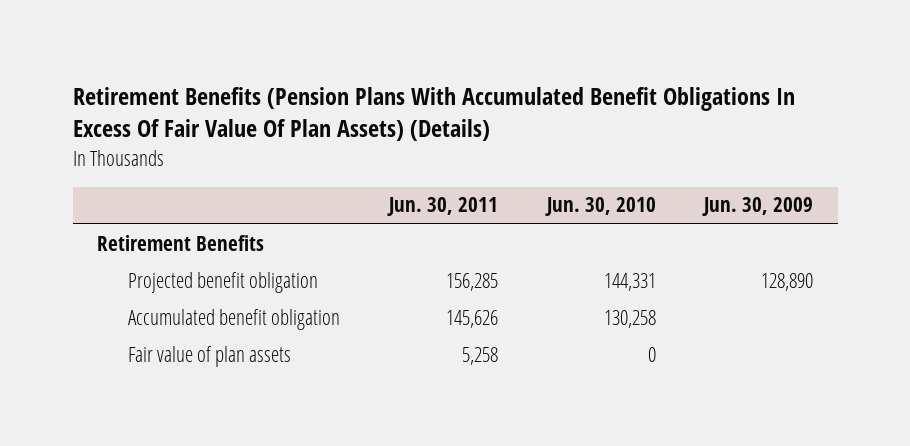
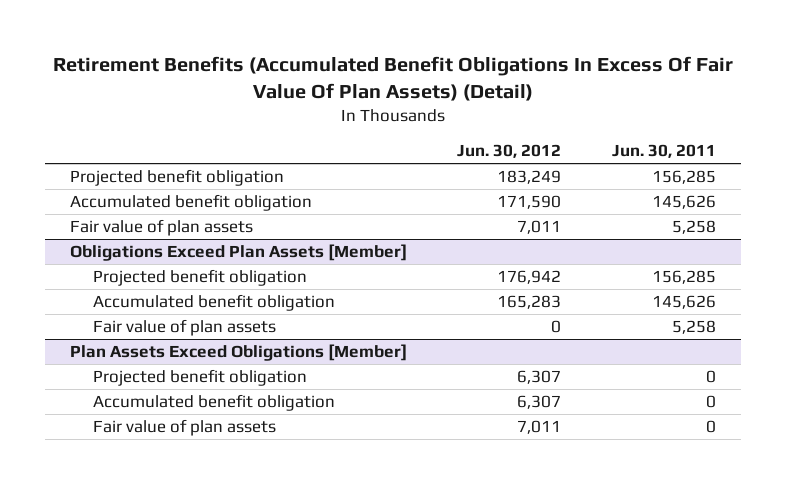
- Retirement Benefits (Pension Plans With Accumulated Benefit Obligations In Excess Of Fair Value Of Plan Assets) (Details)
+ Retirement Benefits (Accumulated Benefit Obligations In Excess Of Fair Value Of Plan Assets) (Detail)
- | Jun. 30, 2011 | Jun. 30, 2010 | Jun. 30, 2009
+ | Jun. 30, 2012 | Jun. 30, 2011
- Retirement Benefits
+ Obligations Exceed Plan Assets [Member]
+ Projected benefit obligation | 176,942 | 156,285
+ Accumulated benefit obligation | 165,283 | 145,626
+ Fair value of plan assets | 0 | 5,258
+ Plan Assets Exceed Obligations [Member]
+ Projected benefit obligation | 6,307 | 0
+ Accumulated benefit obligation | 6,307 | 0
+ Fair value of plan assets | 7,011 | 0

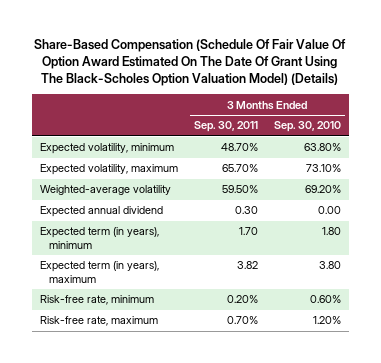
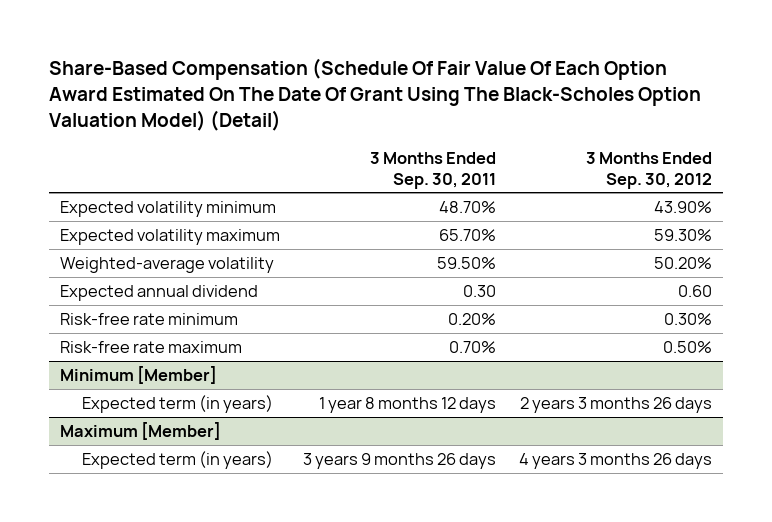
- Share-Based Compensation (Schedule Of Fair Value Of Option Award Estimated On The Date Of Grant Using The Black-Scholes Option Valuation Model) (Details)
+ Share-Based Compensation (Schedule Of Fair Value Of Each Option Award Estimated On The Date Of Grant Using The Black-Scholes Option Valuation Model) (Detail)
- | 3 Months Ended Sep. 30, 2011 | 3 Months Ended Sep. 30, 2010
+ | 3 Months Ended Sep. 30, 2011 | 3 Months Ended Sep. 30, 2012
- Expected volatility, minimum | 48.70% | 63.80%
- Expected volatility, maximum | 65.70% | 73.10%
+ Expected volatility minimum | 48.70% | 43.90%
+ Expected volatility maximum | 65.70% | 59.30%
- Expected term (in years), minimum | 1.70 | 1.80
- Expected term (in years), maximum | 3.82 | 3.80
- Risk-free rate, minimum | 0.20% | 0.60%
- Risk-free rate, maximum | 0.70% | 1.20%
+ Risk-free rate minimum | 0.20% | 0.30%
+ Risk-free rate maximum | 0.70% | 0.50%
+ Minimum [Member]
+ Expected term (in years) | 1 year 8 months 12 days | 2 years 3 months 26 days
+ Maximum [Member]
+ Expected term (in years) | 3 years 9 months 26 days | 4 years 3 months 26 days

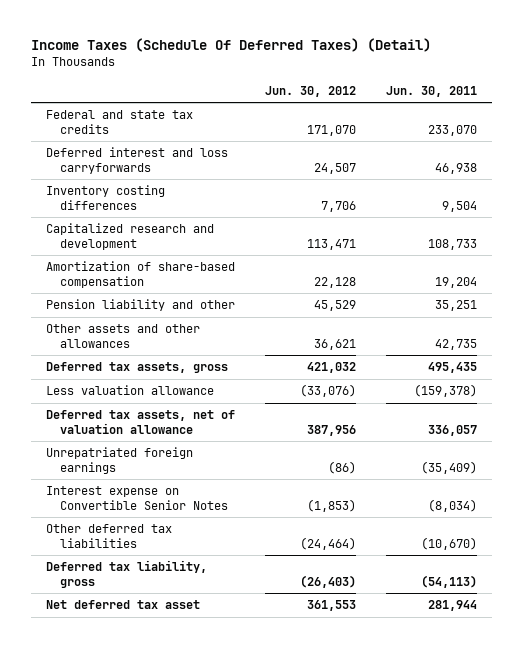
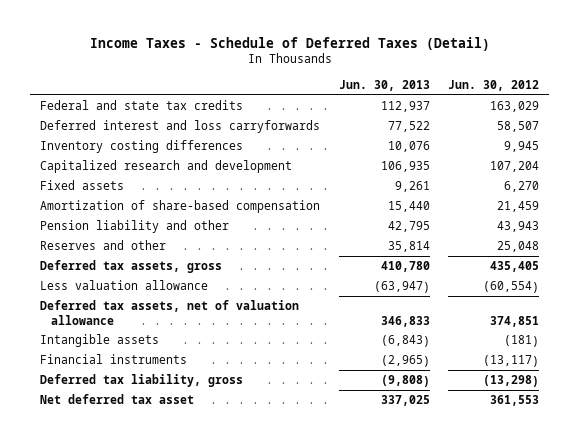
- Income Taxes (Schedule Of Deferred Taxes) (Detail)
+ Income Taxes - Schedule of Deferred Taxes (Detail)
- | Jun. 30, 2012 | Jun. 30, 2011
+ | Jun. 30, 2013 | Jun. 30, 2012
- Federal and state tax credits | 171,070 | 233,070
- Deferred interest and loss carryforwards | 24,507 | 46,938
- Inventory costing differences | 7,706 | 9,504
- Capitalized research and development | 113,471 | 108,733
- Amortization of share-based compensation | 22,128 | 19,204
- Pension liability and other | 45,529 | 35,251
- Other assets and other allowances | 36,621 | 42,735
- Deferred tax assets, gross | 421,032 | 495,435
- Less valuation allowance | (33,076) | (159,378)
- Deferred tax assets, net of valuation allowance | 387,956 | 336,057
- Unrepatriated foreign earnings | (86) | (35,409)
- Interest expense on Convertible Senior Notes | (1,853) | (8,034)
- Other deferred tax liabilities | (24,464) | (10,670)
- Deferred tax liability, gross | (26,403) | (54,113)
+ Federal and state tax credits | 112,937 | 163,029
+ Deferred interest and loss carryforwards | 77,522 | 58,507
+ Inventory costing differences | 10,076 | 9,945
+ Capitalized research and development | 106,935 | 107,204
+ Fixed assets | 9,261 | 6,270
+ Amortization of share-based compensation | 15,440 | 21,459
+ Pension liability and other | 42,795 | 43,943
+ Reserves and other | 35,814 | 25,048
+ Deferred tax assets, gross | 410,780 | 435,405
+ Less valuation allowance | (63,947) | (60,554)
+ Deferred tax assets, net of valuation allowance | 346,833 | 374,851
+ Intangible assets | (6,843) | (181)
+ Financial instruments | (2,965) | (13,117)
+ Deferred tax liability, gross | (9,808) | (13,298)

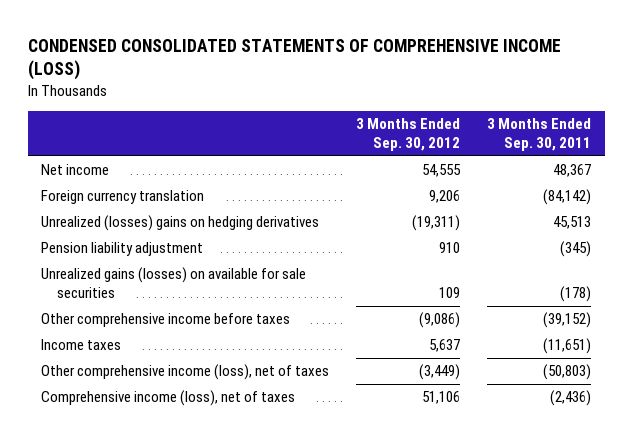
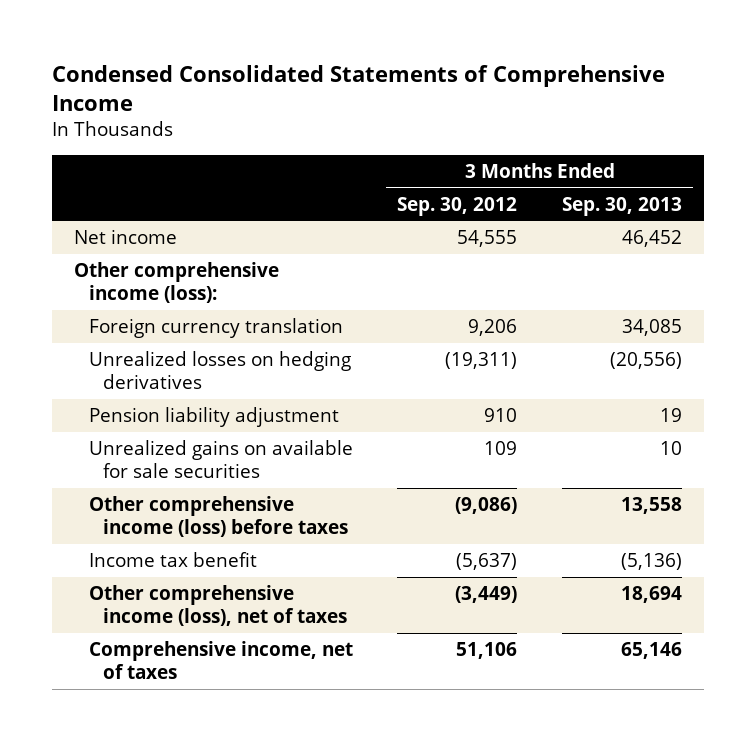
- CONDENSED CONSOLIDATED STATEMENTS OF COMPREHENSIVE INCOME (LOSS)
+ Condensed Consolidated Statements of Comprehensive Income
- | 3 Months Ended Sep. 30, 2012 | 3 Months Ended Sep. 30, 2011
+ | 3 Months Ended Sep. 30, 2012 | 3 Months Ended Sep. 30, 2013
+ Other comprehensive income (loss):
- Unrealized (losses) gains on hedging derivatives | (19,311) | 45,513
+ Unrealized losses on hedging derivatives | (19,311) | (20,556)
- Unrealized gains (losses) on available for sale securities | 109 | (178)
- Other comprehensive income before taxes | (9,086) | (39,152)
- Income taxes | 5,637 | (11,651)
+ Unrealized gains on available for sale securities | 109 | 10
+ Other comprehensive income (loss) before taxes | (9,086) | 13,558
+ Income tax benefit | (5,637) | (5,136)
- Comprehensive income (loss), net of taxes | 51,106 | (2,436)
+ Comprehensive income, net of taxes | 51,106 | 65,146

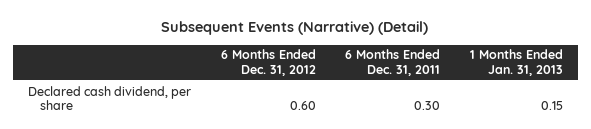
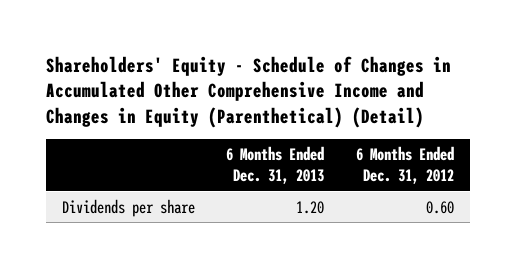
- Subsequent Events (Narrative) (Detail)
+ Shareholders' Equity - Schedule of Changes in Accumulated Other Comprehensive Income and Changes in Equity (Parenthetical) (Detail)
- | 6 Months Ended Dec. 31, 2012 | 6 Months Ended Dec. 31, 2011 | 1 Months Ended Jan. 31, 2013
+ | 6 Months Ended Dec. 31, 2013 | 6 Months Ended Dec. 31, 2012
- Declared cash dividend, per share | 0.60 | 0.30 | 0.15
+ Dividends per share | 1.20 | 0.60

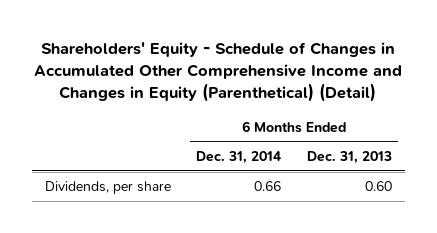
- | 6 Months Ended Dec. 31, 2013 | 6 Months Ended Dec. 31, 2012
+ | 6 Months Ended Dec. 31, 2014 | 6 Months Ended Dec. 31, 2013
- Dividends per share | 1.20 | 0.60
+ Dividends, per share | 0.66 | 0.60

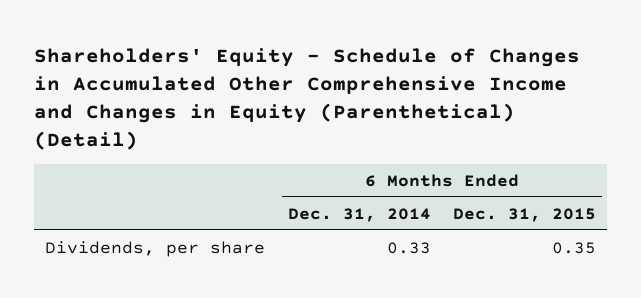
- | 6 Months Ended Dec. 31, 2014 | 6 Months Ended Dec. 31, 2013
+ | 6 Months Ended Dec. 31, 2014 | 6 Months Ended Dec. 31, 2015
- Dividends, per share | 0.66 | 0.60
+ Dividends, per share | 0.33 | 0.35

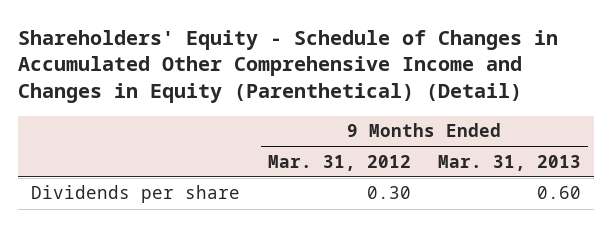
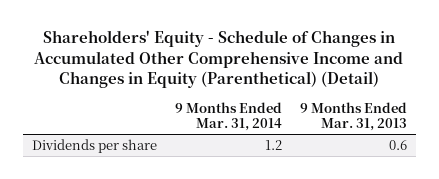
- | 9 Months Ended Mar. 31, 2012 | 9 Months Ended Mar. 31, 2013
+ | 9 Months Ended Mar. 31, 2014 | 9 Months Ended Mar. 31, 2013
- Dividends per share | 0.30 | 0.60
+ Dividends per share | 1.2 | 0.6

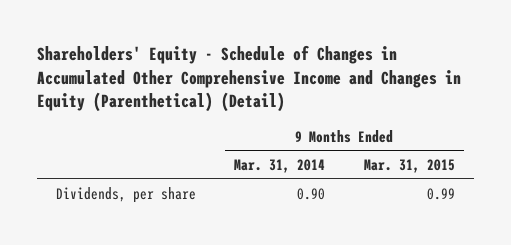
- | 9 Months Ended Mar. 31, 2014 | 9 Months Ended Mar. 31, 2013
+ | 9 Months Ended Mar. 31, 2014 | 9 Months Ended Mar. 31, 2015
- Dividends per share | 1.2 | 0.6
+ Dividends, per share | 0.90 | 0.99

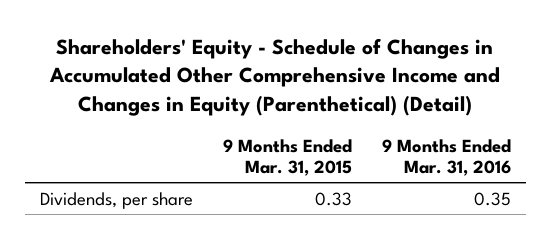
- | 9 Months Ended Mar. 31, 2014 | 9 Months Ended Mar. 31, 2015
+ | 9 Months Ended Mar. 31, 2015 | 9 Months Ended Mar. 31, 2016
- Dividends, per share | 0.90 | 0.99
+ Dividends, per share | 0.33 | 0.35

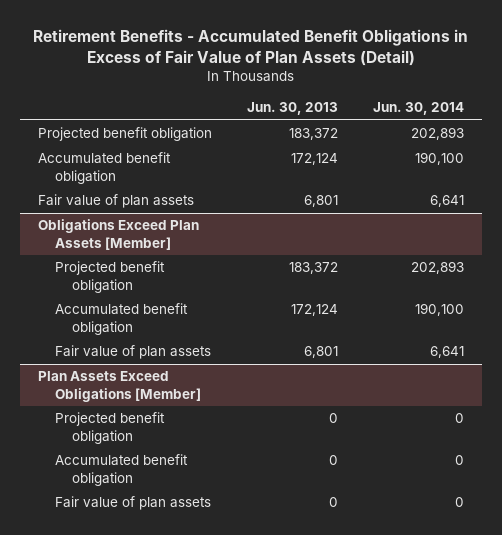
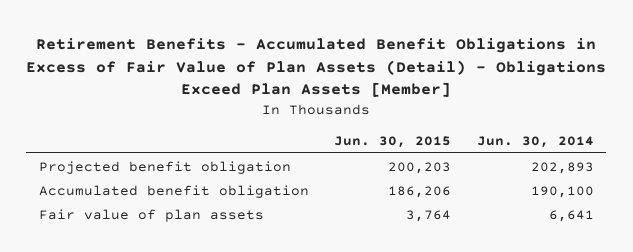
- Retirement Benefits - Accumulated Benefit Obligations in Excess of Fair Value of Plan Assets (Detail)
+ Retirement Benefits - Accumulated Benefit Obligations in Excess of Fair Value of Plan Assets (Detail) - Obligations Exceed Plan Assets [Member]
- | Jun. 30, 2013 | Jun. 30, 2014
+ | Jun. 30, 2015 | Jun. 30, 2014
- Obligations Exceed Plan Assets [Member]
- Projected benefit obligation | 183,372 | 202,893
- Accumulated benefit obligation | 172,124 | 190,100
- Fair value of plan assets | 6,801 | 6,641
- Plan Assets Exceed Obligations [Member]
- Projected benefit obligation | 0 | 0
- Accumulated benefit obligation | 0 | 0
- Fair value of plan assets | 0 | 0

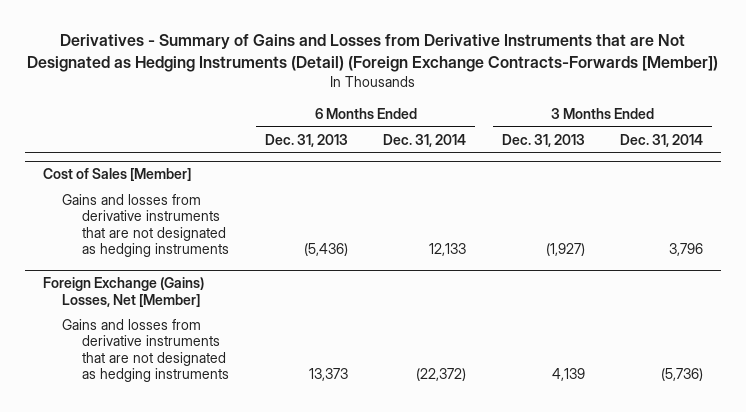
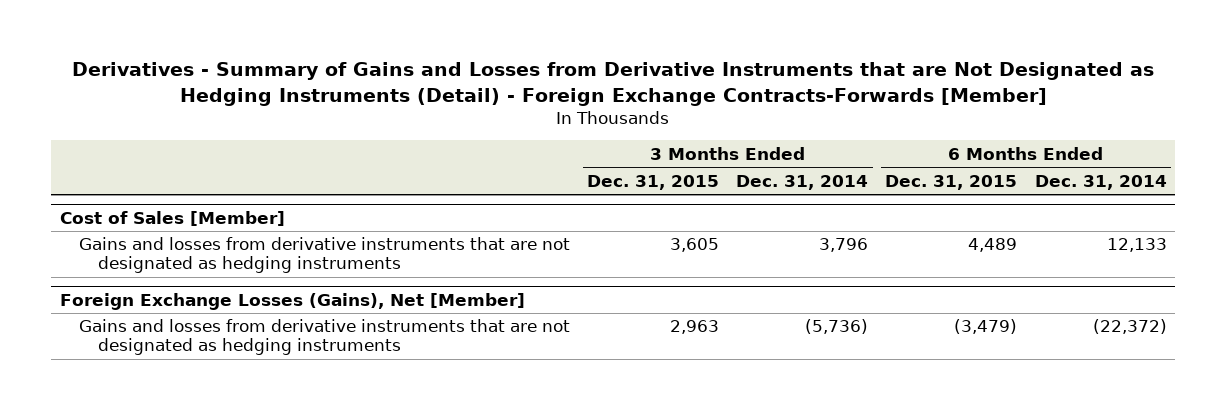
- Derivatives - Summary of Gains and Losses from Derivative Instruments that are Not Designated as Hedging Instruments (Detail) (Foreign Exchange Contracts-Forwards [Member])
+ Derivatives - Summary of Gains and Losses from Derivative Instruments that are Not Designated as Hedging Instruments (Detail) - Foreign Exchange Contracts-Forwards [Member]
- | 6 Months Ended Dec. 31, 2013 | 6 Months Ended Dec. 31, 2014 | 3 Months Ended Dec. 31, 2013 | 3 Months Ended Dec. 31, 2014
+ | 3 Months Ended Dec. 31, 2015 | 3 Months Ended Dec. 31, 2014 | 6 Months Ended Dec. 31, 2015 | 6 Months Ended Dec. 31, 2014
- Foreign Exchange (Gains) Losses, Net [Member]
+ Foreign Exchange Losses (Gains), Net [Member]

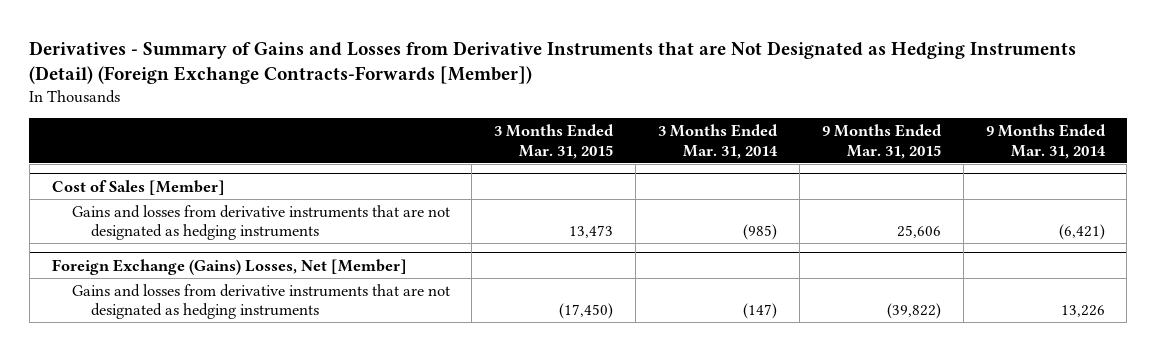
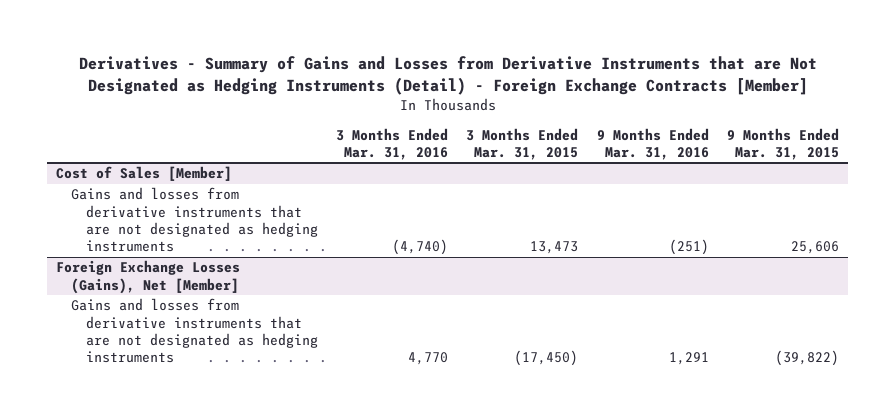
- Derivatives - Summary of Gains and Losses from Derivative Instruments that are Not Designated as Hedging Instruments (Detail) (Foreign Exchange Contracts-Forwards [Member])
+ Derivatives - Summary of Gains and Losses from Derivative Instruments that are Not Designated as Hedging Instruments (Detail) - Foreign Exchange Contracts [Member]
- | 3 Months Ended Mar. 31, 2015 | 3 Months Ended Mar. 31, 2014 | 9 Months Ended Mar. 31, 2015 | 9 Months Ended Mar. 31, 2014
+ | 3 Months Ended Mar. 31, 2016 | 3 Months Ended Mar. 31, 2015 | 9 Months Ended Mar. 31, 2016 | 9 Months Ended Mar. 31, 2015
- Foreign Exchange (Gains) Losses, Net [Member]
+ Foreign Exchange Losses (Gains), Net [Member]

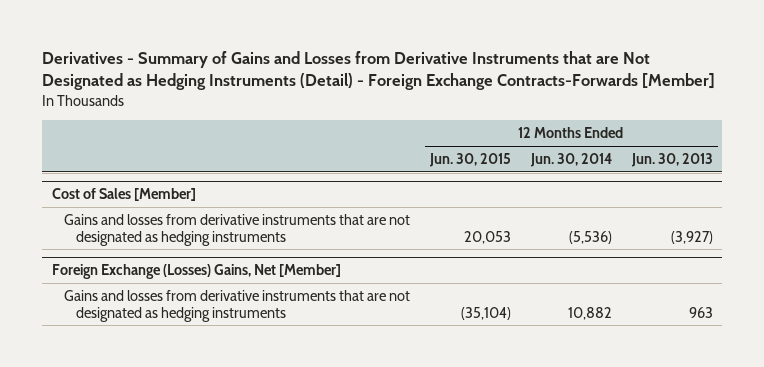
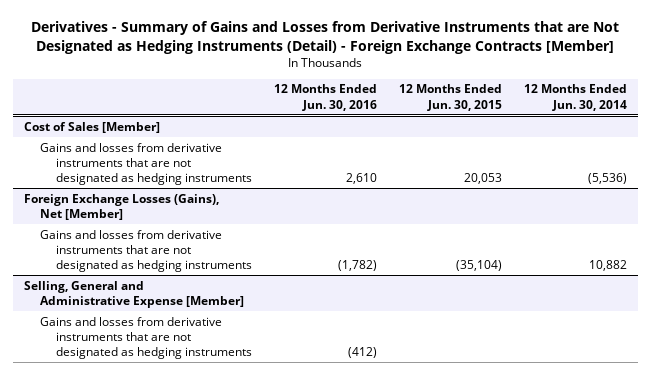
- Derivatives - Summary of Gains and Losses from Derivative Instruments that are Not Designated as Hedging Instruments (Detail) - Foreign Exchange Contracts-Forwards [Member]
+ Derivatives - Summary of Gains and Losses from Derivative Instruments that are Not Designated as Hedging Instruments (Detail) - Foreign Exchange Contracts [Member]
- | 12 Months Ended Jun. 30, 2015 | 12 Months Ended Jun. 30, 2014 | 12 Months Ended Jun. 30, 2013
+ | 12 Months Ended Jun. 30, 2016 | 12 Months Ended Jun. 30, 2015 | 12 Months Ended Jun. 30, 2014
- Foreign Exchange (Losses) Gains, Net [Member]
+ Foreign Exchange Losses (Gains), Net [Member]
+ Selling, General and Administrative Expense [Member]
+ Gains and losses from derivative instruments that are not designated as hedging instruments | (412) | |

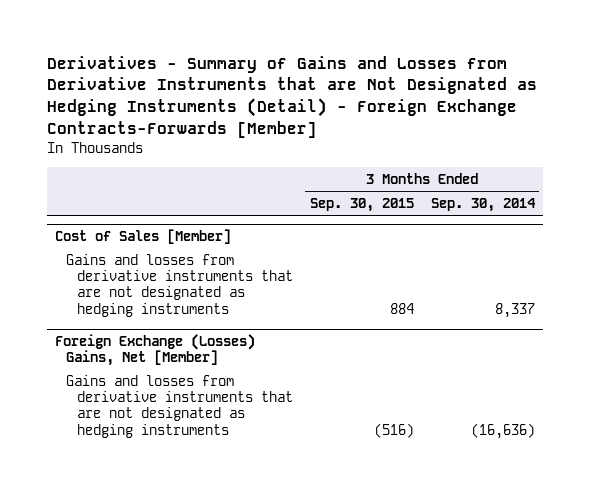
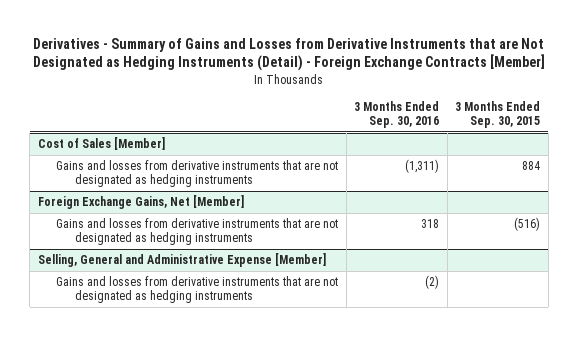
- Derivatives - Summary of Gains and Losses from Derivative Instruments that are Not Designated as Hedging Instruments (Detail) - Foreign Exchange Contracts-Forwards [Member]
+ Derivatives - Summary of Gains and Losses from Derivative Instruments that are Not Designated as Hedging Instruments (Detail) - Foreign Exchange Contracts [Member]
- | 3 Months Ended Sep. 30, 2015 | 3 Months Ended Sep. 30, 2014
+ | 3 Months Ended Sep. 30, 2016 | 3 Months Ended Sep. 30, 2015
- Foreign Exchange (Losses) Gains, Net [Member]
+ Foreign Exchange Gains, Net [Member]
+ Selling, General and Administrative Expense [Member]
+ Gains and losses from derivative instruments that are not designated as hedging instruments | (2) |

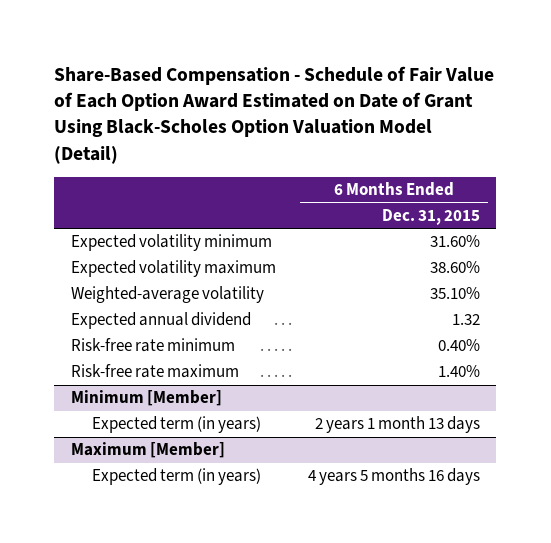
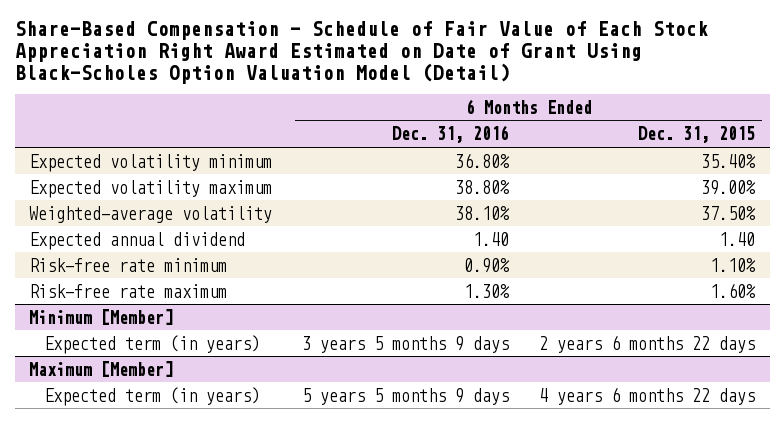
- Share-Based Compensation - Schedule of Fair Value of Each Option Award Estimated on Date of Grant Using Black-Scholes Option Valuation Model (Detail)
+ Share-Based Compensation - Schedule of Fair Value of Each Stock Appreciation Right Award Estimated on Date of Grant Using Black-Scholes Option Valuation Model (Detail)
- | 6 Months Ended Dec. 31, 2015
+ | 6 Months Ended Dec. 31, 2016 | 6 Months Ended Dec. 31, 2015
- Expected volatility minimum | 31.60%
- Expected volatility maximum | 38.60%
- Weighted-average volatility | 35.10%
- Expected annual dividend | 1.32
- Risk-free rate minimum | 0.40%
- Risk-free rate maximum | 1.40%
+ Expected volatility minimum | 36.80% | 35.40%
+ Expected volatility maximum | 38.80% | 39.00%
+ Weighted-average volatility | 38.10% | 37.50%
+ Expected annual dividend | 1.40 | 1.40
+ Risk-free rate minimum | 0.90% | 1.10%
+ Risk-free rate maximum | 1.30% | 1.60%
@ Minimum [Member]
- Expected term (in years) | 2 years 1 month 13 days
+ Expected term (in years) | 3 years 5 months 9 days | 2 years 6 months 22 days
@ Maximum [Member]
- Expected term (in years) | 4 years 5 months 16 days
+ Expected term (in years) | 5 years 5 months 9 days | 4 years 6 months 22 days

